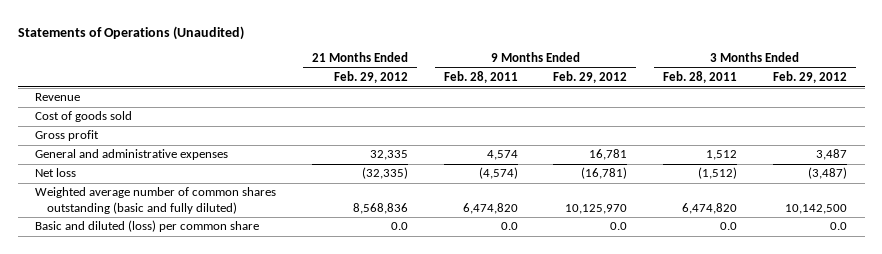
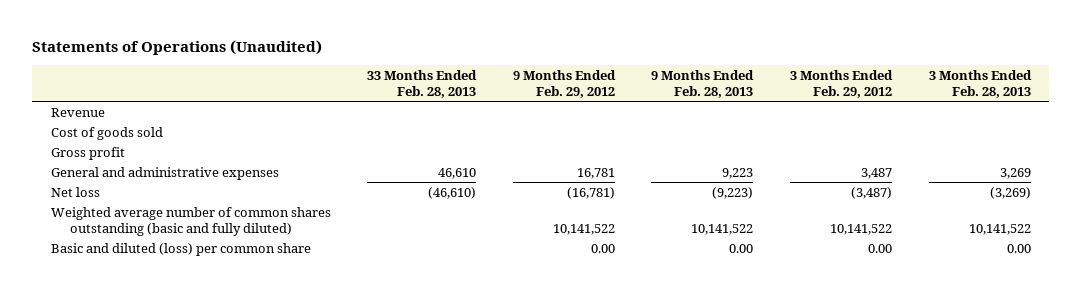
- | 21 Months Ended Feb. 29, 2012 | 9 Months Ended Feb. 28, 2011 | 9 Months Ended Feb. 29, 2012 | 3 Months Ended Feb. 28, 2011 | 3 Months Ended Feb. 29, 2012
+ | 33 Months Ended Feb. 28, 2013 | 9 Months Ended Feb. 29, 2012 | 9 Months Ended Feb. 28, 2013 | 3 Months Ended Feb. 29, 2012 | 3 Months Ended Feb. 28, 2013
- Weighted average number of common shares outstanding (basic and fully diluted) | 8,568,836 | 6,474,820 | 10,125,970 | 6,474,820 | 10,142,500
- Basic and diluted (loss) per common share | 0.0 | 0.0 | 0.0 | 0.0 | 0.0
+ Weighted average number of common shares outstanding (basic and fully diluted) | | 10,141,522 | 10,141,522 | 10,141,522 | 10,141,522
+ Basic and diluted (loss) per common share | | 0.00 | 0.00 | 0.00 | 0.00

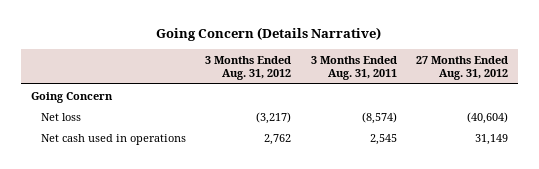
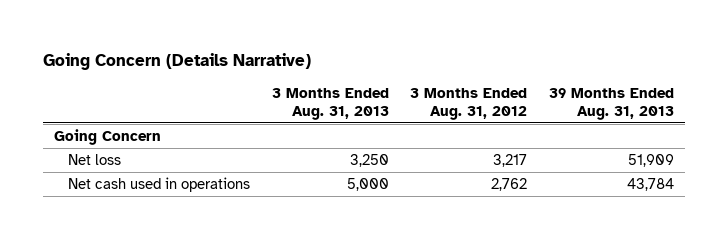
- | 3 Months Ended Aug. 31, 2012 | 3 Months Ended Aug. 31, 2011 | 27 Months Ended Aug. 31, 2012
+ | 3 Months Ended Aug. 31, 2013 | 3 Months Ended Aug. 31, 2012 | 39 Months Ended Aug. 31, 2013
- Net loss | (3,217) | (8,574) | (40,604)
+ Net loss | 3,250 | 3,217 | 51,909

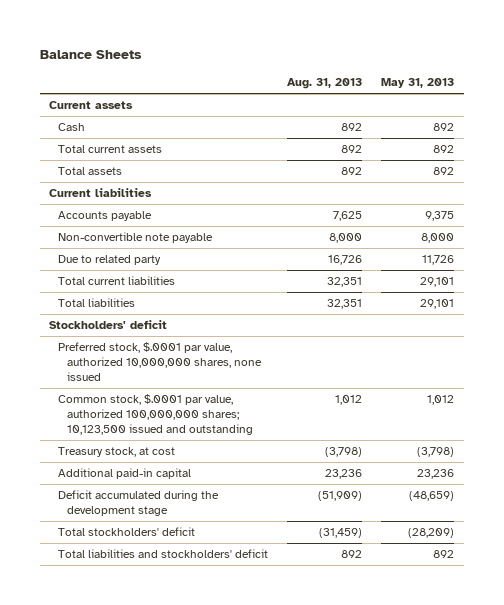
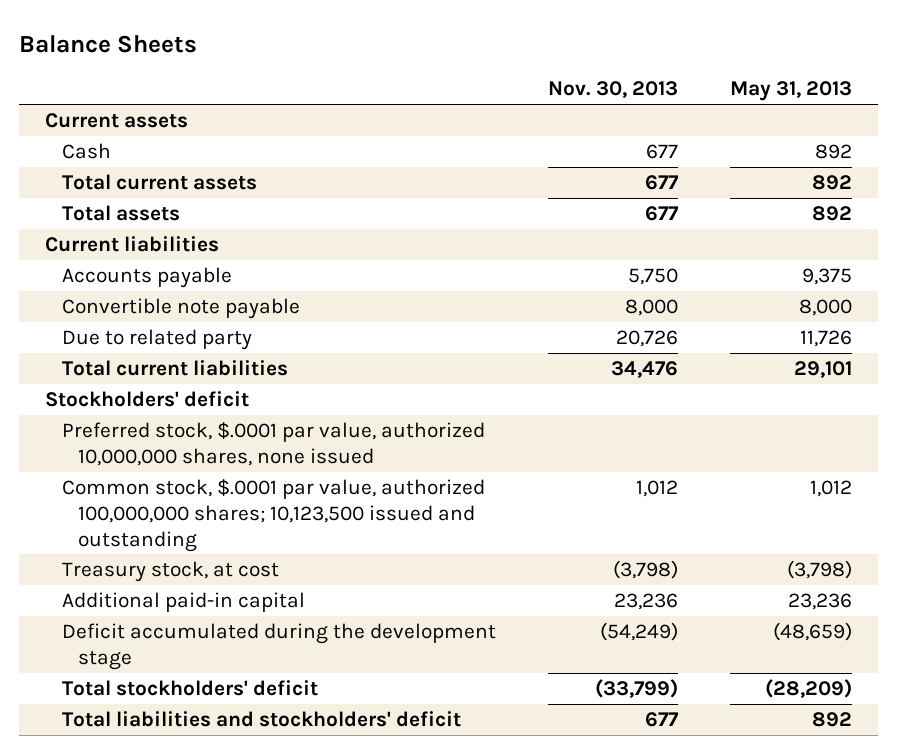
- | Aug. 31, 2013 | May 31, 2013
+ | Nov. 30, 2013 | May 31, 2013
- Non-convertible note payable | 8,000 | 8,000
+ Convertible note payable | 8,000 | 8,000
- Total liabilities | 32,351 | 29,101

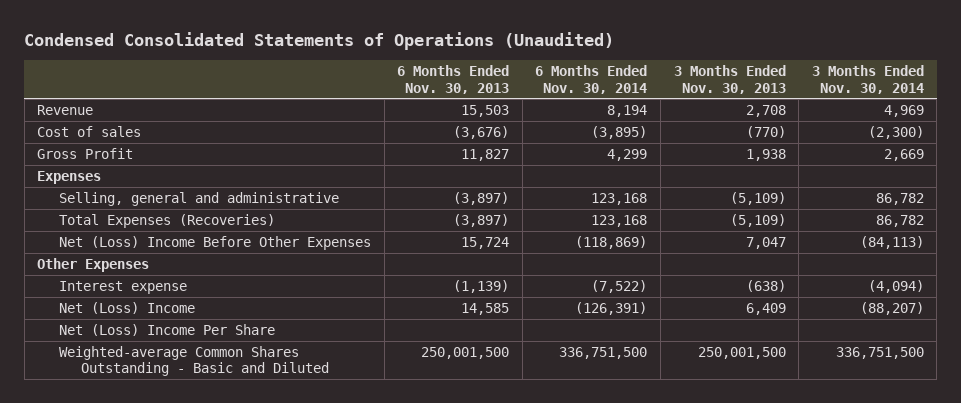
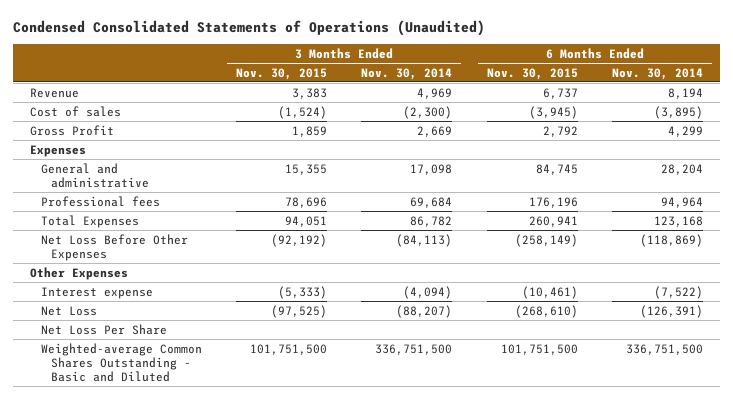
- | 6 Months Ended Nov. 30, 2013 | 6 Months Ended Nov. 30, 2014 | 3 Months Ended Nov. 30, 2013 | 3 Months Ended Nov. 30, 2014
+ | 3 Months Ended Nov. 30, 2015 | 3 Months Ended Nov. 30, 2014 | 6 Months Ended Nov. 30, 2015 | 6 Months Ended Nov. 30, 2014
- Selling, general and administrative | (3,897) | 123,168 | (5,109) | 86,782
- Total Expenses (Recoveries) | (3,897) | 123,168 | (5,109) | 86,782
- Net (Loss) Income Before Other Expenses | 15,724 | (118,869) | 7,047 | (84,113)
+ General and administrative | 15,355 | 17,098 | 84,745 | 28,204
+ Professional fees | 78,696 | 69,684 | 176,196 | 94,964
+ Total Expenses | 94,051 | 86,782 | 260,941 | 123,168
+ Net Loss Before Other Expenses | (92,192) | (84,113) | (258,149) | (118,869)
- Net (Loss) Income | 14,585 | (126,391) | 6,409 | (88,207)
- Net (Loss) Income Per Share
+ Net Loss | (97,525) | (88,207) | (268,610) | (126,391)
+ Net Loss Per Share

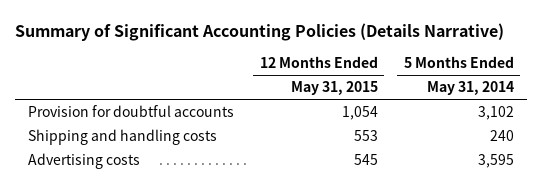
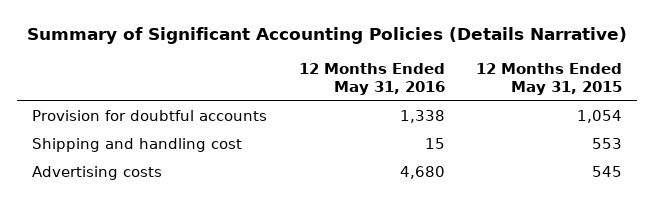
- | 12 Months Ended May 31, 2015 | 5 Months Ended May 31, 2014
+ | 12 Months Ended May 31, 2016 | 12 Months Ended May 31, 2015
- Shipping and handling costs | 553 | 240
+ Shipping and handling cost | 15 | 553

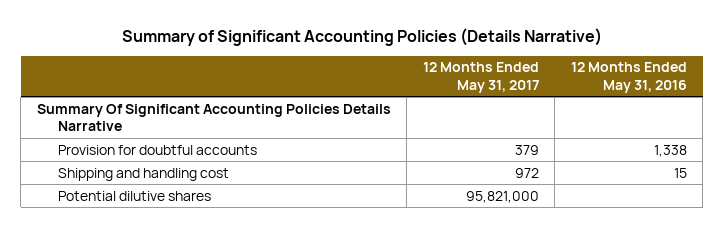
- | 12 Months Ended May 31, 2016 | 12 Months Ended May 31, 2015
+ | 12 Months Ended May 31, 2017 | 12 Months Ended May 31, 2016
+ Summary Of Significant Accounting Policies Details Narrative
- Advertising costs | 4,680 | 545
+ Potential dilutive shares | 95,821,000 |

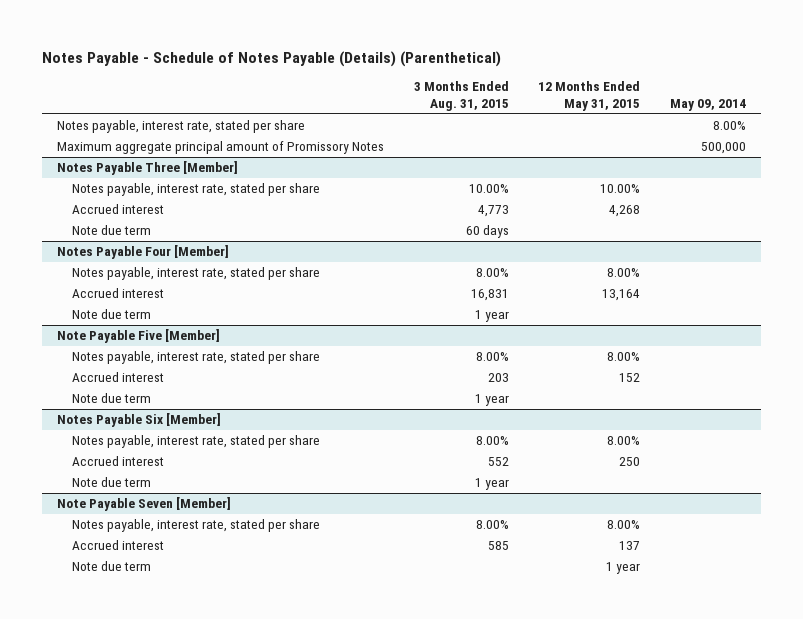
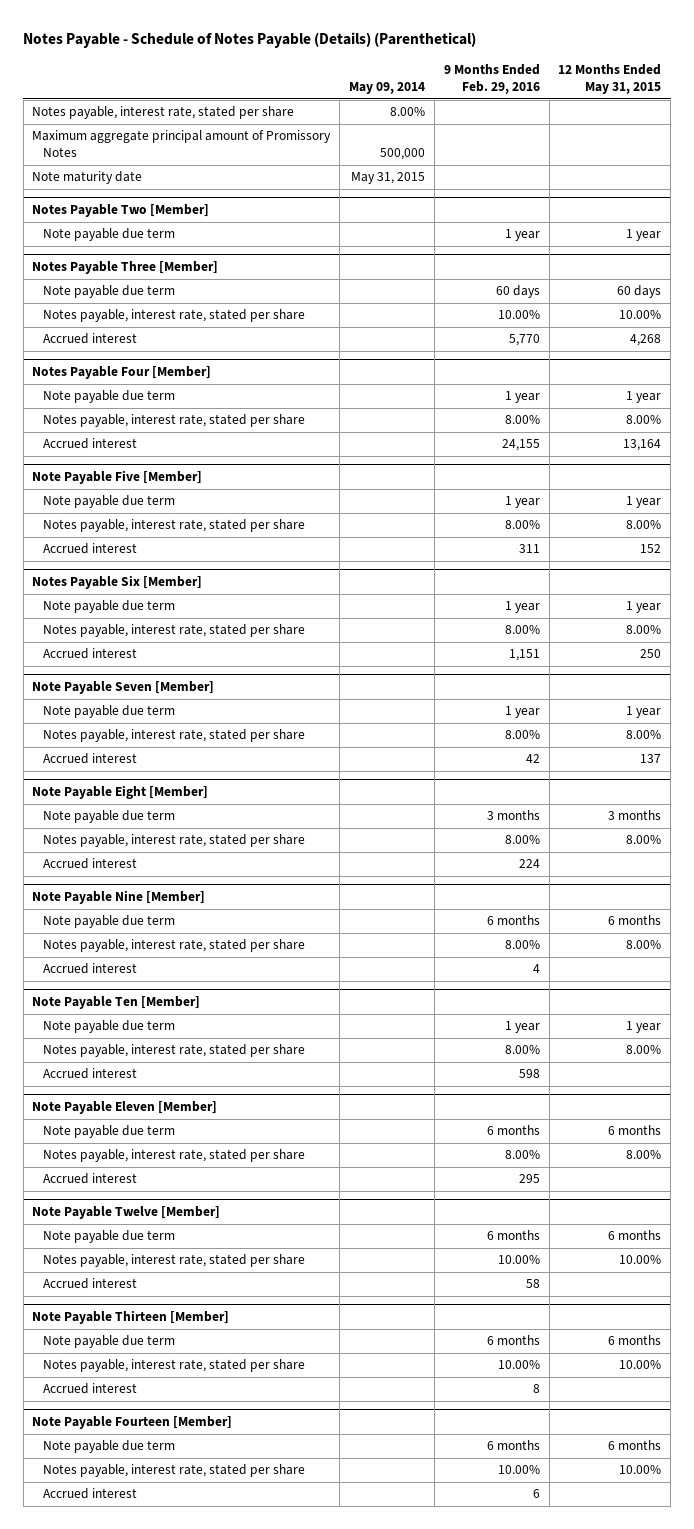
- | 3 Months Ended Aug. 31, 2015 | 12 Months Ended May 31, 2015 | May 09, 2014
+ | May 09, 2014 | 9 Months Ended Feb. 29, 2016 | 12 Months Ended May 31, 2015
+ Note maturity date | May 31, 2015 | |
+ Notes Payable Two [Member]
+ Note payable due term | | 1 year | 1 year
@ Notes Payable Three [Member]
+ Note payable due term | | 60 days | 60 days
- Note due term | 60 days | |
@ Notes Payable Four [Member]
+ Note payable due term | | 1 year | 1 year
- Note due term | 1 year | |
@ Note Payable Five [Member]
+ Note payable due term | | 1 year | 1 year
- Note due term | 1 year | |
@ Notes Payable Six [Member]
+ Note payable due term | | 1 year | 1 year
- Note due term | 1 year | |
@ Note Payable Seven [Member]
+ Note payable due term | | 1 year | 1 year
- Note due term | | 1 year |
+ Note Payable Eight [Member]
+ Note payable due term | | 3 months | 3 months
+ Notes payable, interest rate, stated per share | | 8.00% | 8.00%
+ Accrued interest | | 224 |
+ Note Payable Nine [Member]
+ Note payable due term | | 6 months | 6 months
+ Notes payable, interest rate, stated per share | | 8.00% | 8.00%
+ Accrued interest | | 4 |
+ Note Payable Ten [Member]
+ Note payable due term | | 1 year | 1 year
+ Notes payable, interest rate, stated per share | | 8.00% | 8.00%
+ Accrued interest | | 598 |
+ Note Payable Eleven [Member]
+ Note payable due term | | 6 months | 6 months
+ Notes payable, interest rate, stated per share | | 8.00% | 8.00%
+ Accrued interest | | 295 |
+ Note Payable Twelve [Member]
+ Note payable due term | | 6 months | 6 months
+ Notes payable, interest rate, stated per share | | 10.00% | 10.00%
+ Accrued interest | | 58 |
+ Note Payable Thirteen [Member]
+ Note payable due term | | 6 months | 6 months
+ Notes payable, interest rate, stated per share | | 10.00% | 10.00%
+ Accrued interest | | 8 |
+ Note Payable Fourteen [Member]
+ Note payable due term | | 6 months | 6 months
+ Notes payable, interest rate, stated per share | | 10.00% | 10.00%
+ Accrued interest | | 6 |

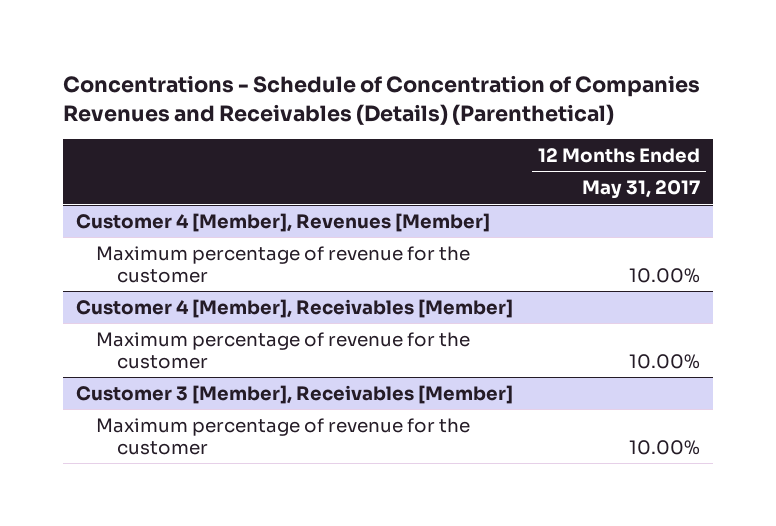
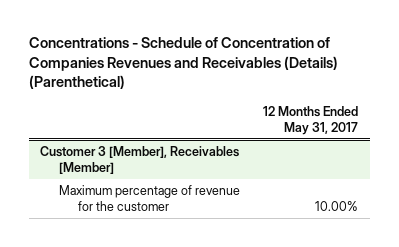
- Customer 4 [Member], Revenues [Member]
- Maximum percentage of revenue for the customer | 10.00%
- Customer 4 [Member], Receivables [Member]
- Maximum percentage of revenue for the customer | 10.00%

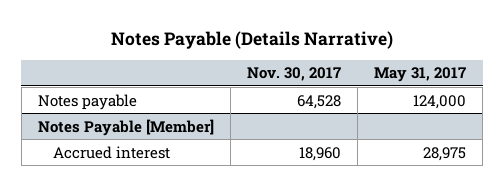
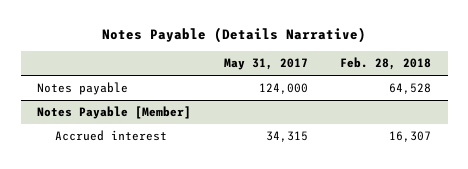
- | Nov. 30, 2017 | May 31, 2017
+ | May 31, 2017 | Feb. 28, 2018
@ Notes Payable [Member]
- Accrued interest | 18,960 | 28,975
+ Accrued interest | 34,315 | 16,307

